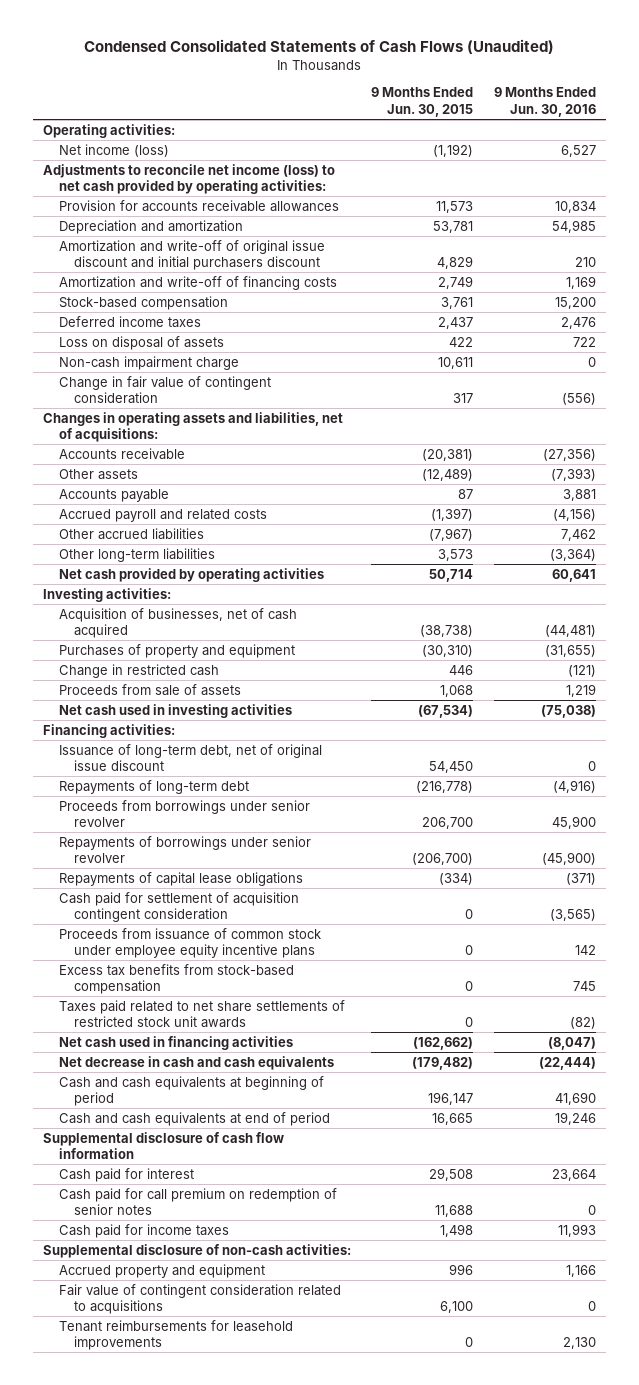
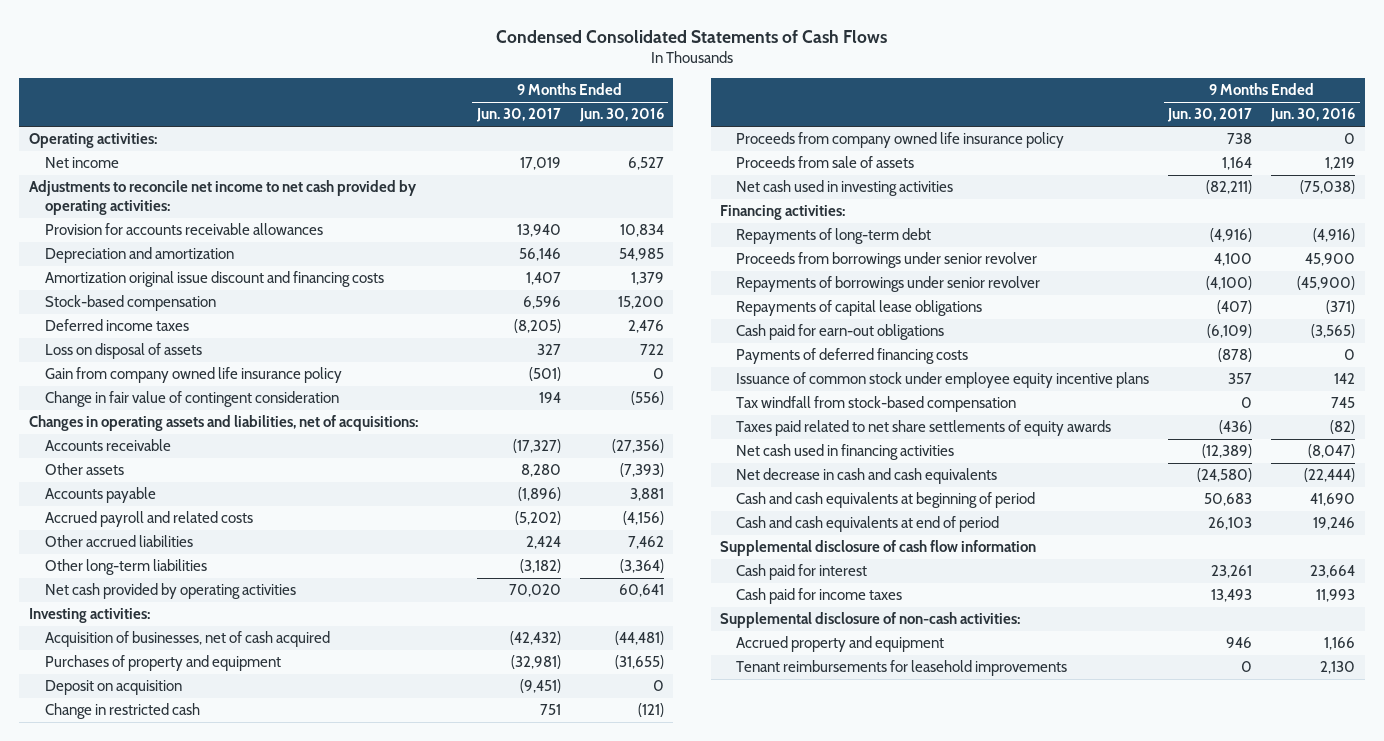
- Condensed Consolidated Statements of Cash Flows (Unaudited)
+ Condensed Consolidated Statements of Cash Flows
- | 9 Months Ended Jun. 30, 2015 | 9 Months Ended Jun. 30, 2016
+ | 9 Months Ended Jun. 30, 2017 | 9 Months Ended Jun. 30, 2016
- Net income (loss) | (1,192) | 6,527
- Adjustments to reconcile net income (loss) to net cash provided by operating activities:
+ Net income | 17,019 | 6,527
+ Adjustments to reconcile net income to net cash provided by operating activities:
- Amortization and write-off of original issue discount and initial purchasers discount | 4,829 | 210
- Amortization and write-off of financing costs | 2,749 | 1,169
+ Amortization original issue discount and financing costs | 1,407 | 1,379
- Non-cash impairment charge | 10,611 | 0
+ Gain from company owned life insurance policy | (501) | 0
+ Deposit on acquisition | (9,451) | 0
+ Proceeds from company owned life insurance policy | 738 | 0
- Issuance of long-term debt, net of original issue discount | 54,450 | 0
- Cash paid for settlement of acquisition contingent consideration | 0 | (3,565)
- Proceeds from issuance of common stock under employee equity incentive plans | 0 | 142
- Excess tax benefits from stock-based compensation | 0 | 745
- Taxes paid related to net share settlements of restricted stock unit awards | 0 | (82)
+ Cash paid for earn-out obligations | (6,109) | (3,565)
+ Payments of deferred financing costs | (878) | 0
+ Issuance of common stock under employee equity incentive plans | 357 | 142
+ Tax windfall from stock-based compensation | 0 | 745
+ Taxes paid related to net share settlements of equity awards | (436) | (82)
- Cash paid for call premium on redemption of senior notes | 11,688 | 0
- Fair value of contingent consideration related to acquisitions | 6,100 | 0

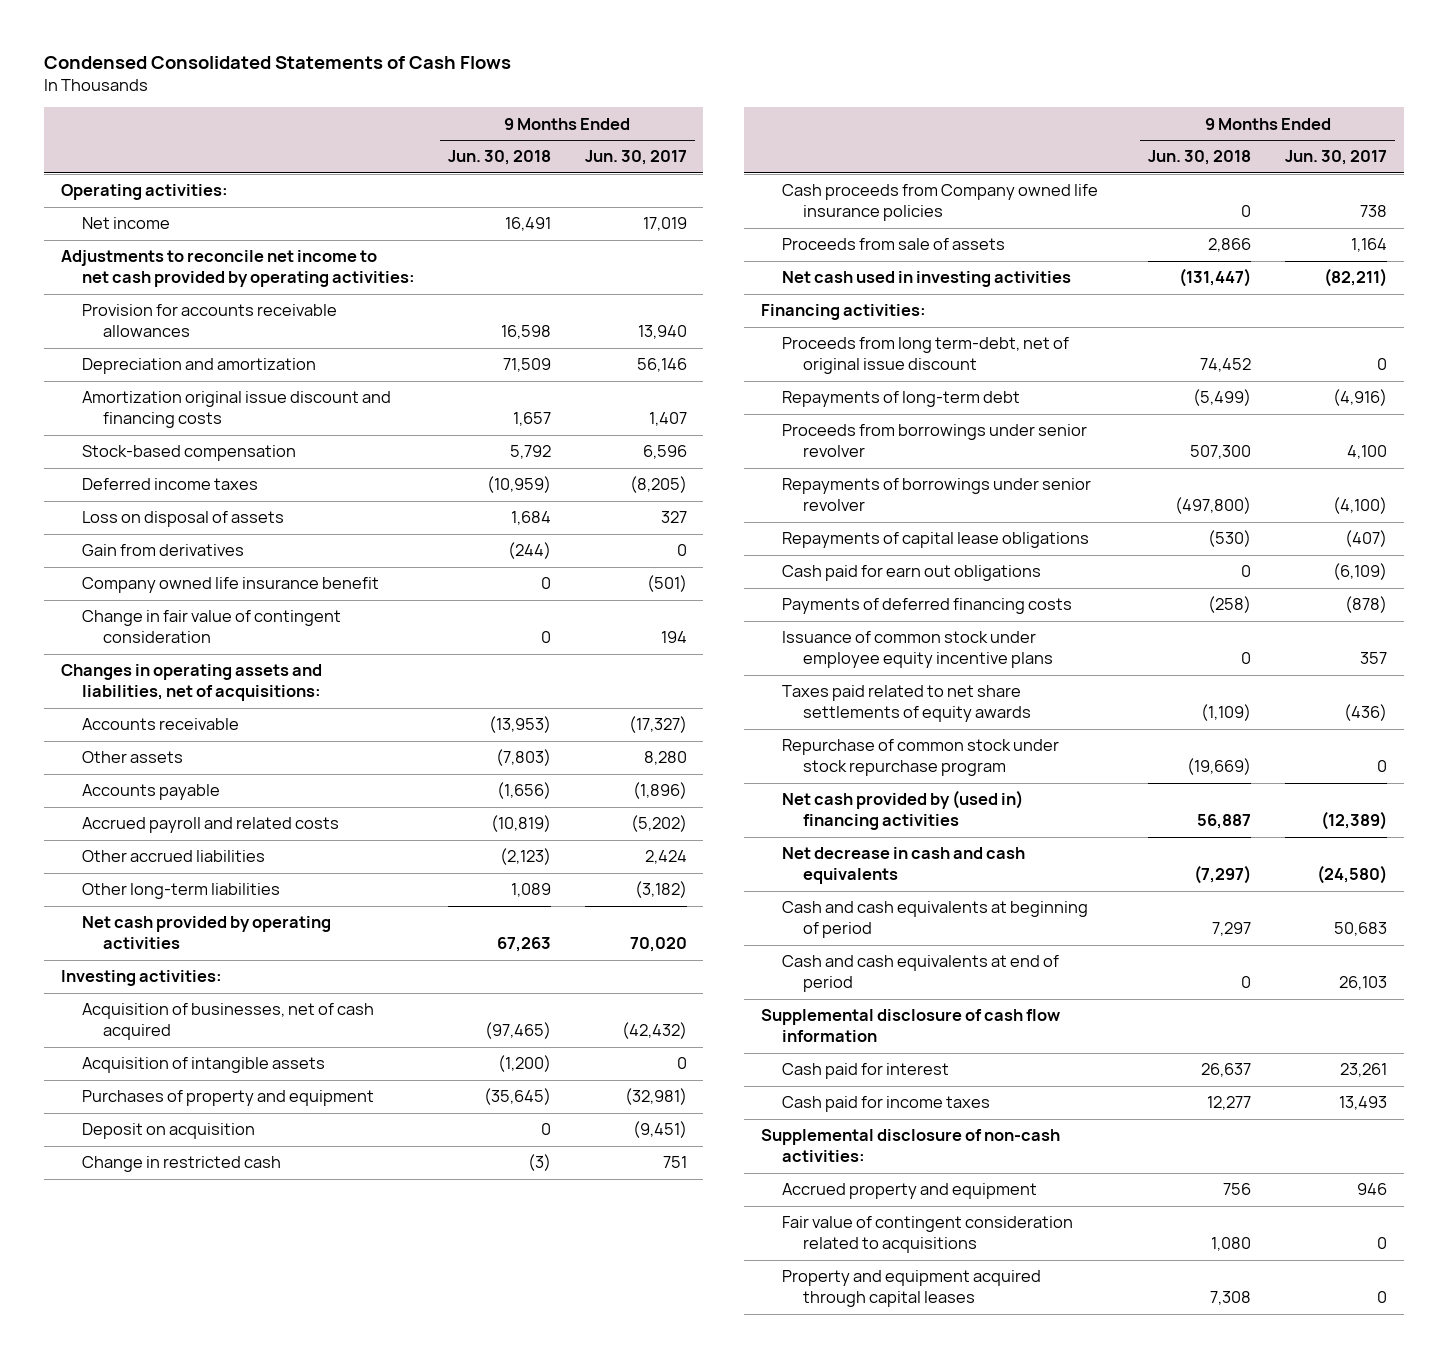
- | 9 Months Ended Jun. 30, 2017 | 9 Months Ended Jun. 30, 2016
+ | 9 Months Ended Jun. 30, 2018 | 9 Months Ended Jun. 30, 2017
- Gain from company owned life insurance policy | (501) | 0
+ Gain from derivatives | (244) | 0
+ Company owned life insurance benefit | 0 | (501)
+ Acquisition of intangible assets | (1,200) | 0
- Proceeds from company owned life insurance policy | 738 | 0
+ Cash proceeds from Company owned life insurance policies | 0 | 738
+ Proceeds from long term-debt, net of original issue discount | 74,452 | 0
- Cash paid for earn-out obligations | (6,109) | (3,565)
+ Cash paid for earn out obligations | 0 | (6,109)
- Tax windfall from stock-based compensation | 0 | 745
- Net cash used in financing activities | (12,389) | (8,047)
+ Repurchase of common stock under stock repurchase program | (19,669) | 0
+ Net cash provided by (used in) financing activities | 56,887 | (12,389)
- Tenant reimbursements for leasehold improvements | 0 | 2,130
+ Fair value of contingent consideration related to acquisitions | 1,080 | 0
+ Property and equipment acquired through capital leases | 7,308 | 0

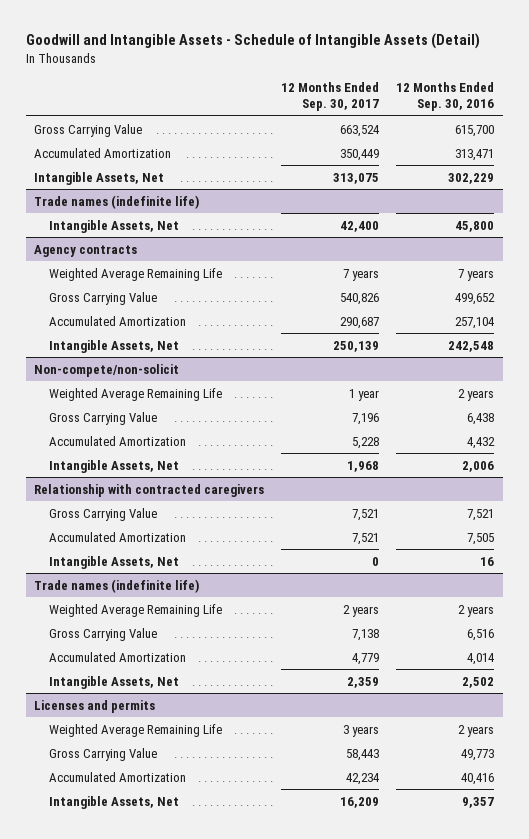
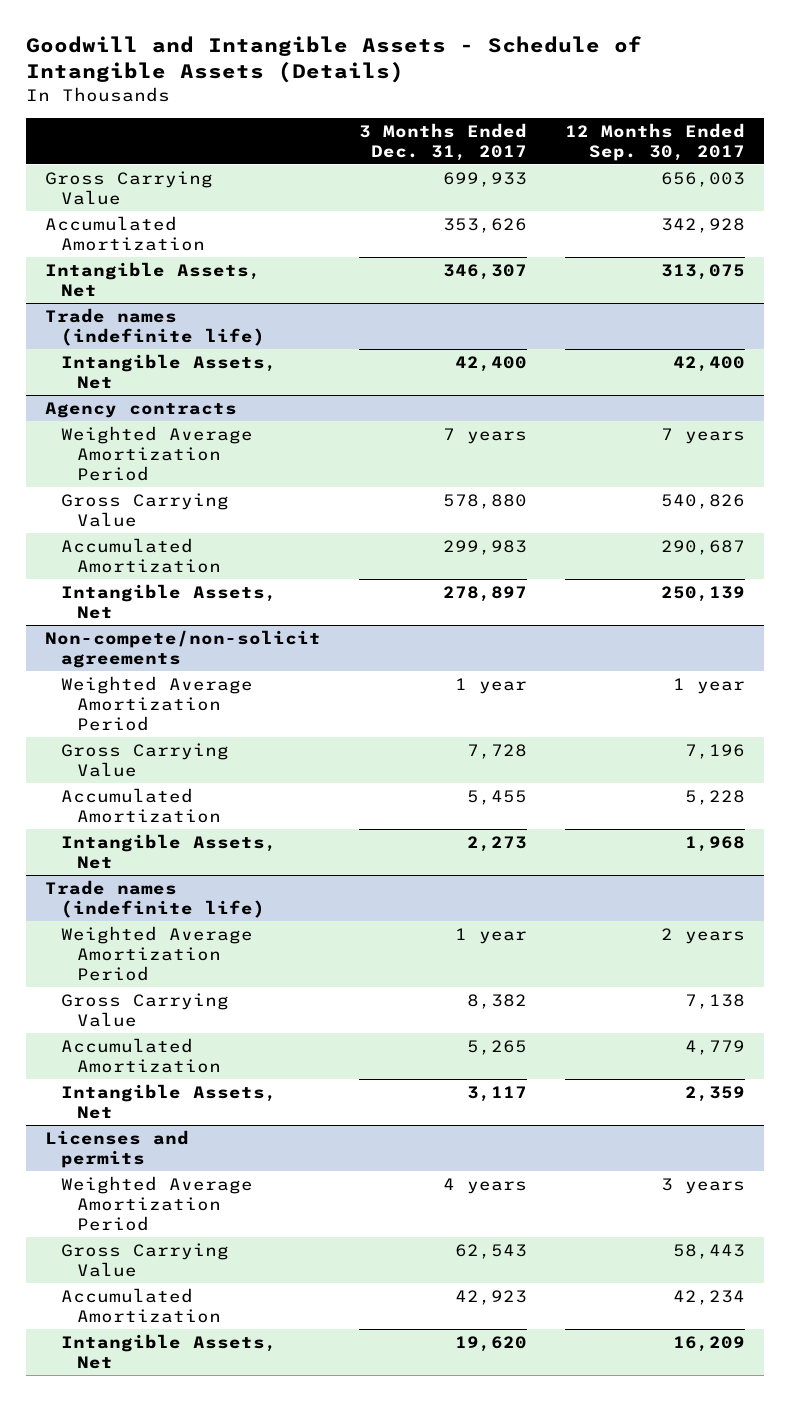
- Goodwill and Intangible Assets - Schedule of Intangible Assets (Detail)
+ Goodwill and Intangible Assets - Schedule of Intangible Assets (Details)
- | 12 Months Ended Sep. 30, 2017 | 12 Months Ended Sep. 30, 2016
+ | 3 Months Ended Dec. 31, 2017 | 12 Months Ended Sep. 30, 2017
- Gross Carrying Value | 663,524 | 615,700
- Accumulated Amortization | 350,449 | 313,471
+ Gross Carrying Value | 699,933 | 656,003
+ Accumulated Amortization | 353,626 | 342,928
@ Agency contracts
- Weighted Average Remaining Life | 7 years | 7 years
+ Weighted Average Amortization Period | 7 years | 7 years
- Non-compete/non-solicit
- Weighted Average Remaining Life | 1 year | 2 years
+ Non-compete/non-solicit agreements
+ Weighted Average Amortization Period | 1 year | 1 year
- Relationship with contracted caregivers
- Gross Carrying Value | 7,521 | 7,521
- Accumulated Amortization | 7,521 | 7,505
- Intangible Assets, Net | 0 | 16
@ Trade names (indefinite life)
- Weighted Average Remaining Life | 2 years | 2 years
+ Weighted Average Amortization Period | 1 year | 2 years
@ Licenses and permits
- Weighted Average Remaining Life | 3 years | 2 years
+ Weighted Average Amortization Period | 4 years | 3 years

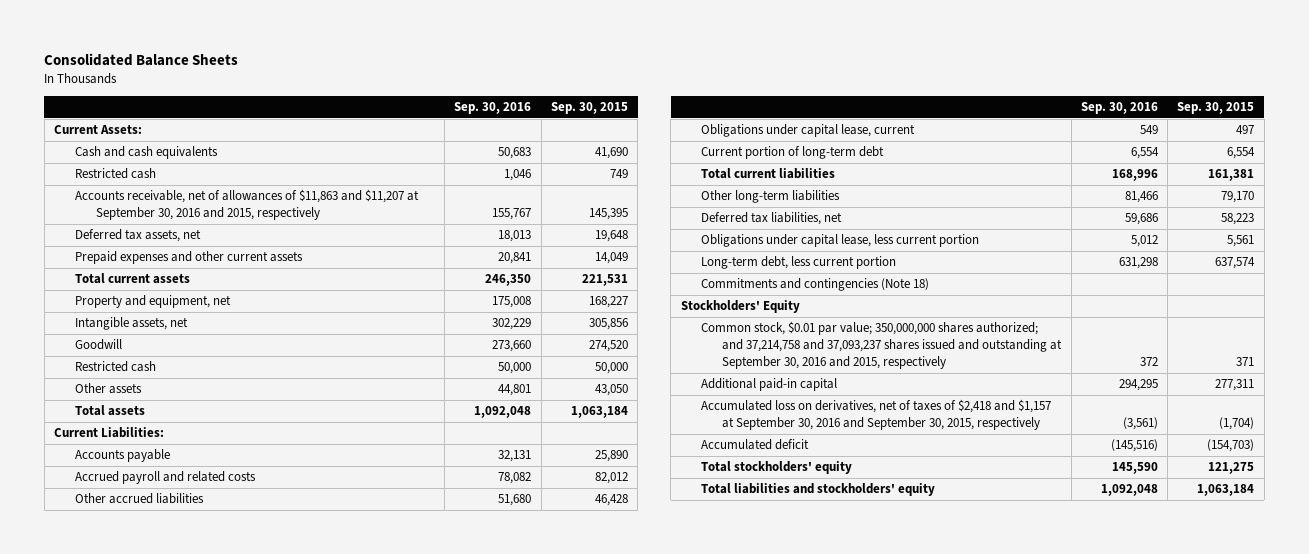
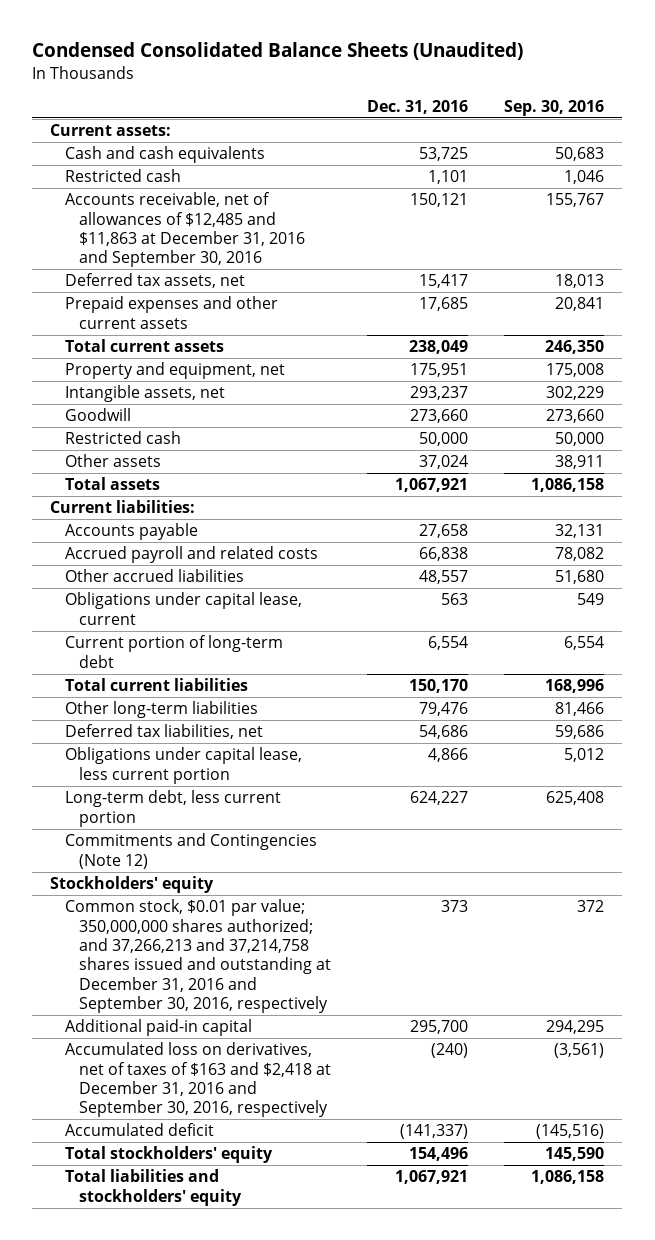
- Consolidated Balance Sheets
+ Condensed Consolidated Balance Sheets (Unaudited)
- | Sep. 30, 2016 | Sep. 30, 2015
+ | Dec. 31, 2016 | Sep. 30, 2016
- Current Assets:
+ Current assets:
- Accounts receivable, net of allowances of $11,863 and $11,207 at September 30, 2016 and 2015, respectively | 155,767 | 145,395
+ Accounts receivable, net of allowances of $12,485 and $11,863 at December 31, 2016 and September 30, 2016 | 150,121 | 155,767
- Other assets | 44,801 | 43,050
- Total assets | 1,092,048 | 1,063,184
- Current Liabilities:
+ Other assets | 37,024 | 38,911
+ Total assets | 1,067,921 | 1,086,158
+ Current liabilities:
- Long-term debt, less current portion | 631,298 | 637,574
- Commitments and contingencies (Note 18)
- Stockholders' Equity
- Common stock, $0.01 par value; 350,000,000 shares authorized; and 37,214,758 and 37,093,237 shares issued and outstanding at September 30, 2016 and 2015, respectively | 372 | 371
+ Long-term debt, less current portion | 624,227 | 625,408
+ Commitments and Contingencies (Note 12)
+ Stockholders' equity
+ Common stock, $0.01 par value; 350,000,000 shares authorized; and 37,266,213 and 37,214,758 shares issued and outstanding at December 31, 2016 and September 30, 2016, respectively | 373 | 372
- Accumulated loss on derivatives, net of taxes of $2,418 and $1,157 at September 30, 2016 and September 30, 2015, respectively | (3,561) | (1,704)
+ Accumulated loss on derivatives, net of taxes of $163 and $2,418 at December 31, 2016 and September 30, 2016, respectively | (240) | (3,561)
- Total liabilities and stockholders' equity | 1,092,048 | 1,063,184
+ Total liabilities and stockholders' equity | 1,067,921 | 1,086,158

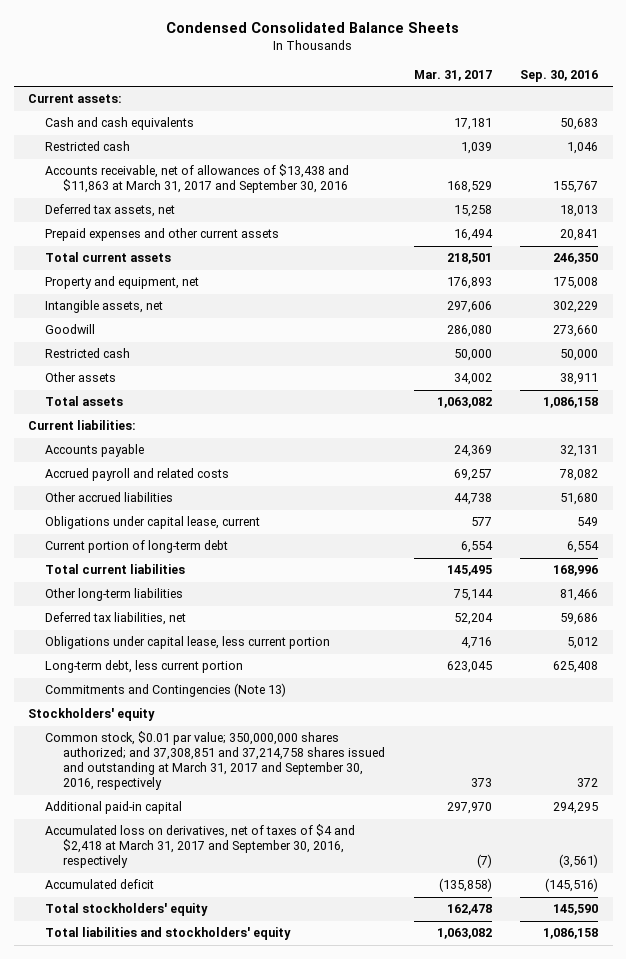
- Condensed Consolidated Balance Sheets (Unaudited)
+ Condensed Consolidated Balance Sheets
- | Dec. 31, 2016 | Sep. 30, 2016
+ | Mar. 31, 2017 | Sep. 30, 2016
- Accounts receivable, net of allowances of $12,485 and $11,863 at December 31, 2016 and September 30, 2016 | 150,121 | 155,767
+ Accounts receivable, net of allowances of $13,438 and $11,863 at March 31, 2017 and September 30, 2016 | 168,529 | 155,767
- Commitments and Contingencies (Note 12)
+ Commitments and Contingencies (Note 13)
- Common stock, $0.01 par value; 350,000,000 shares authorized; and 37,266,213 and 37,214,758 shares issued and outstanding at December 31, 2016 and September 30, 2016, respectively | 373 | 372
+ Common stock, $0.01 par value; 350,000,000 shares authorized; and 37,308,851 and 37,214,758 shares issued and outstanding at March 31, 2017 and September 30, 2016, respectively | 373 | 372
- Accumulated loss on derivatives, net of taxes of $163 and $2,418 at December 31, 2016 and September 30, 2016, respectively | (240) | (3,561)
+ Accumulated loss on derivatives, net of taxes of $4 and $2,418 at March 31, 2017 and September 30, 2016, respectively | (7) | (3,561)

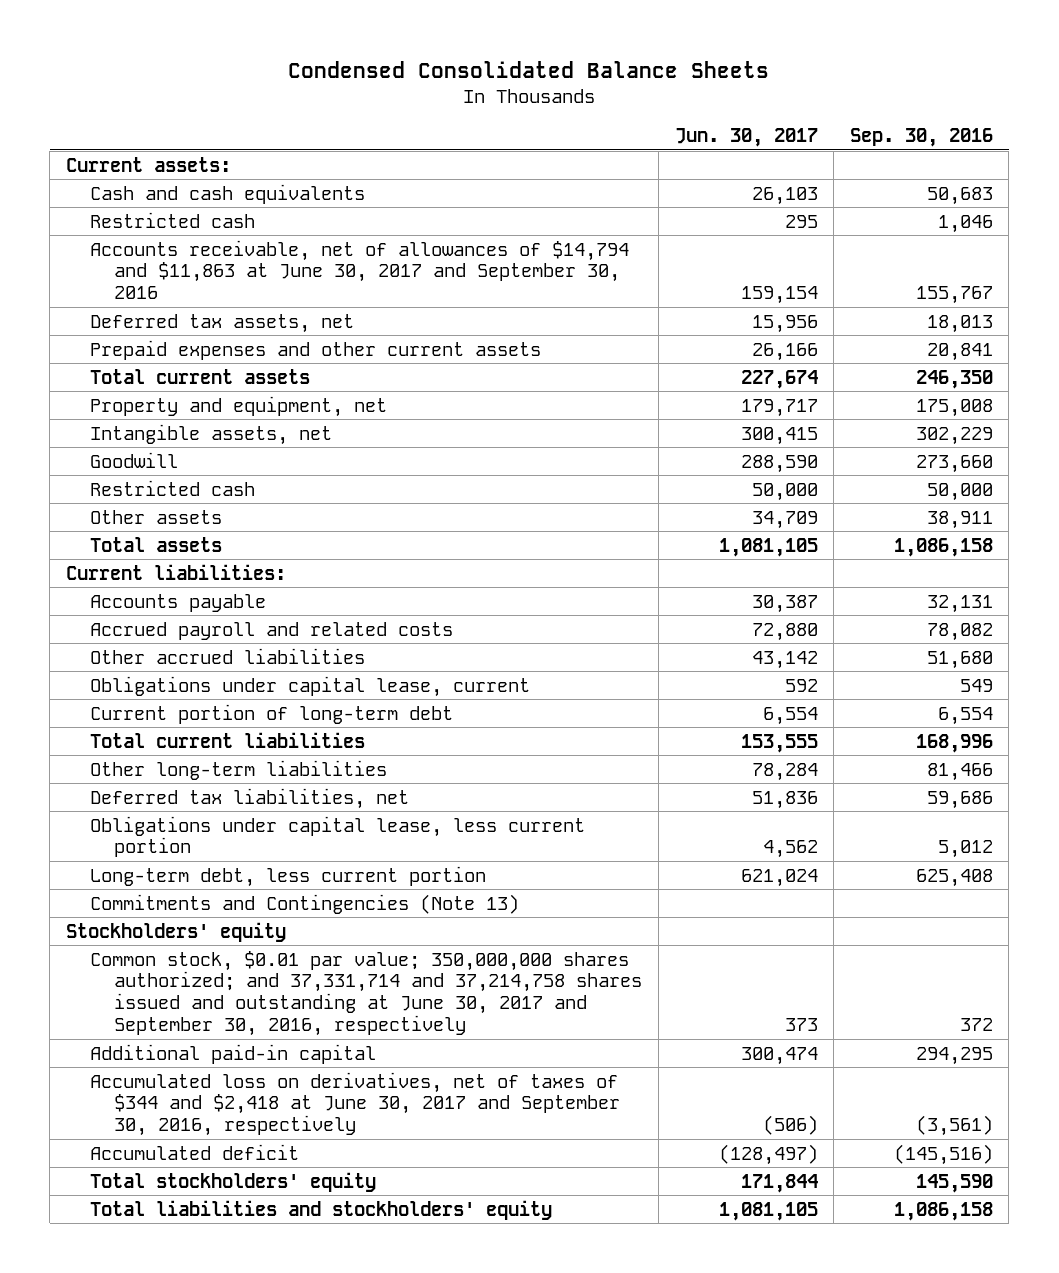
- | Mar. 31, 2017 | Sep. 30, 2016
+ | Jun. 30, 2017 | Sep. 30, 2016
- Accounts receivable, net of allowances of $13,438 and $11,863 at March 31, 2017 and September 30, 2016 | 168,529 | 155,767
+ Accounts receivable, net of allowances of $14,794 and $11,863 at June 30, 2017 and September 30, 2016 | 159,154 | 155,767
- Common stock, $0.01 par value; 350,000,000 shares authorized; and 37,308,851 and 37,214,758 shares issued and outstanding at March 31, 2017 and September 30, 2016, respectively | 373 | 372
+ Common stock, $0.01 par value; 350,000,000 shares authorized; and 37,331,714 and 37,214,758 shares issued and outstanding at June 30, 2017 and September 30, 2016, respectively | 373 | 372
- Accumulated loss on derivatives, net of taxes of $4 and $2,418 at March 31, 2017 and September 30, 2016, respectively | (7) | (3,561)
+ Accumulated loss on derivatives, net of taxes of $344 and $2,418 at June 30, 2017 and September 30, 2016, respectively | (506) | (3,561)

